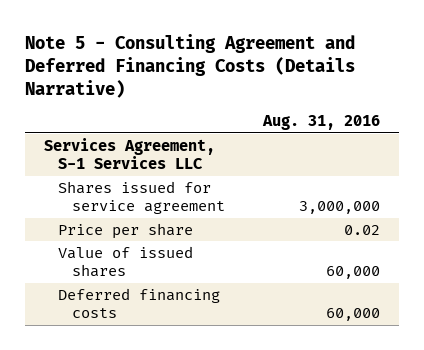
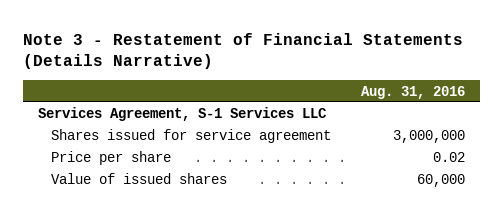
- Note 5 - Consulting Agreement and Deferred Financing Costs (Details Narrative)
+ Note 3 - Restatement of Financial Statements (Details Narrative)
- Deferred financing costs | 60,000

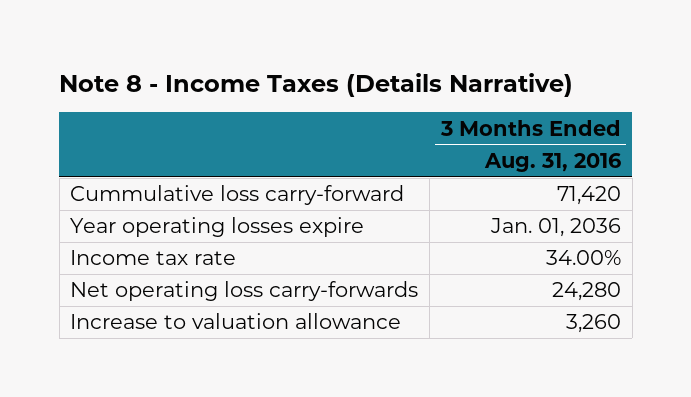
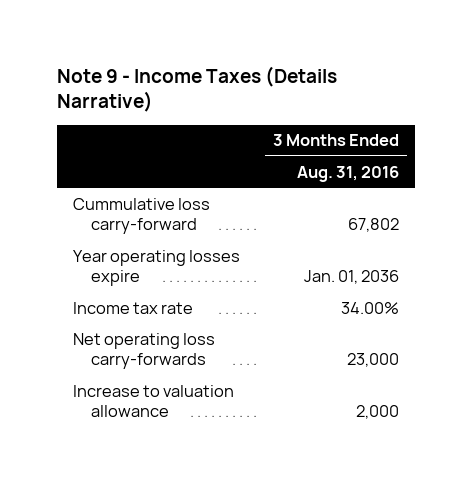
- Note 8 - Income Taxes (Details Narrative)
+ Note 9 - Income Taxes (Details Narrative)
- Cummulative loss carry-forward | 71,420
+ Cummulative loss carry-forward | 67,802
- Net operating loss carry-forwards | 24,280
- Increase to valuation allowance | 3,260
+ Net operating loss carry-forwards | 23,000
+ Increase to valuation allowance | 2,000

